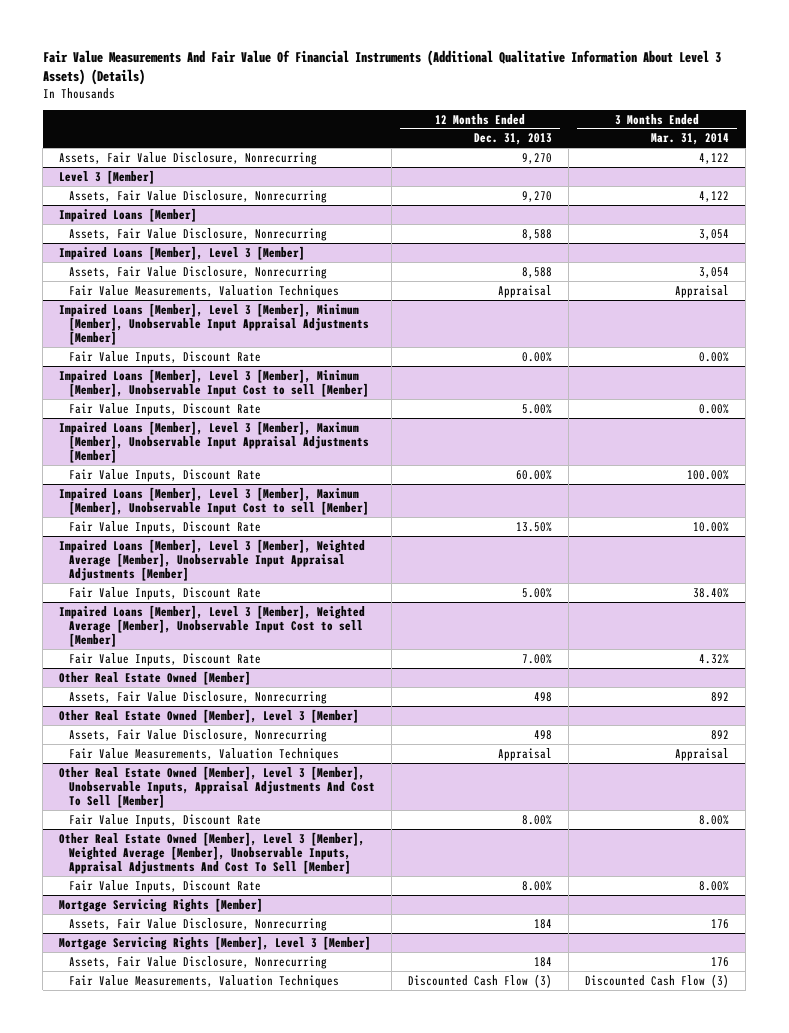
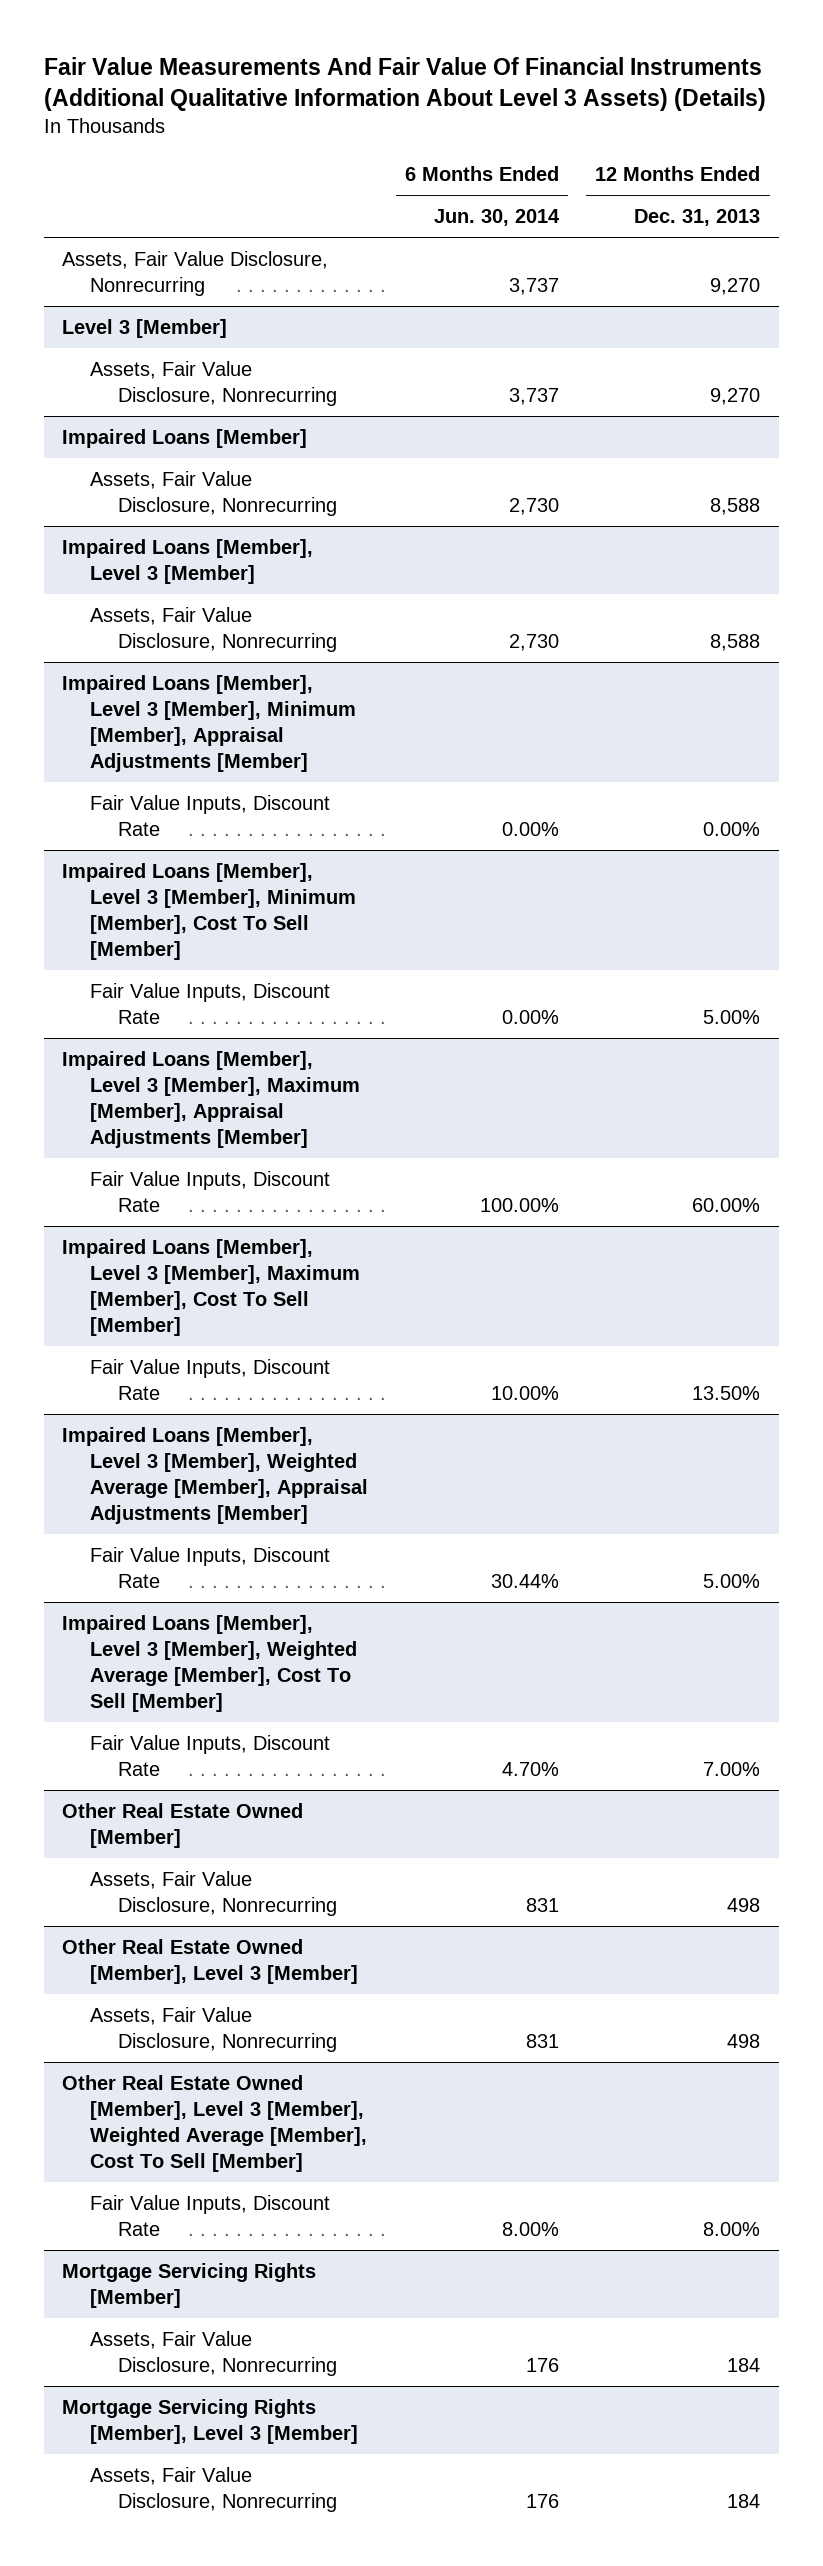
- | 12 Months Ended Dec. 31, 2013 | 3 Months Ended Mar. 31, 2014
+ | 6 Months Ended Jun. 30, 2014 | 12 Months Ended Dec. 31, 2013
@ Impaired Loans [Member], Level 3 [Member]
- Fair Value Measurements, Valuation Techniques | Appraisal | Appraisal
- Impaired Loans [Member], Level 3 [Member], Minimum [Member], Unobservable Input Appraisal Adjustments [Member]
+ Impaired Loans [Member], Level 3 [Member], Minimum [Member], Appraisal Adjustments [Member]
- Impaired Loans [Member], Level 3 [Member], Minimum [Member], Unobservable Input Cost to sell [Member]
+ Impaired Loans [Member], Level 3 [Member], Minimum [Member], Cost To Sell [Member]
- Impaired Loans [Member], Level 3 [Member], Maximum [Member], Unobservable Input Appraisal Adjustments [Member]
+ Impaired Loans [Member], Level 3 [Member], Maximum [Member], Appraisal Adjustments [Member]
- Impaired Loans [Member], Level 3 [Member], Maximum [Member], Unobservable Input Cost to sell [Member]
+ Impaired Loans [Member], Level 3 [Member], Maximum [Member], Cost To Sell [Member]
- Impaired Loans [Member], Level 3 [Member], Weighted Average [Member], Unobservable Input Appraisal Adjustments [Member]
+ Impaired Loans [Member], Level 3 [Member], Weighted Average [Member], Appraisal Adjustments [Member]
- Impaired Loans [Member], Level 3 [Member], Weighted Average [Member], Unobservable Input Cost to sell [Member]
+ Impaired Loans [Member], Level 3 [Member], Weighted Average [Member], Cost To Sell [Member]
@ Other Real Estate Owned [Member], Level 3 [Member]
- Fair Value Measurements, Valuation Techniques | Appraisal | Appraisal
- Other Real Estate Owned [Member], Level 3 [Member], Unobservable Inputs, Appraisal Adjustments And Cost To Sell [Member]
- Fair Value Inputs, Discount Rate | 8.00% | 8.00%
- Other Real Estate Owned [Member], Level 3 [Member], Weighted Average [Member], Unobservable Inputs, Appraisal Adjustments And Cost To Sell [Member]
+ Other Real Estate Owned [Member], Level 3 [Member], Weighted Average [Member], Cost To Sell [Member]
@ Mortgage Servicing Rights [Member], Level 3 [Member]
- Fair Value Measurements, Valuation Techniques | Discounted Cash Flow (3) | Discounted Cash Flow (3)

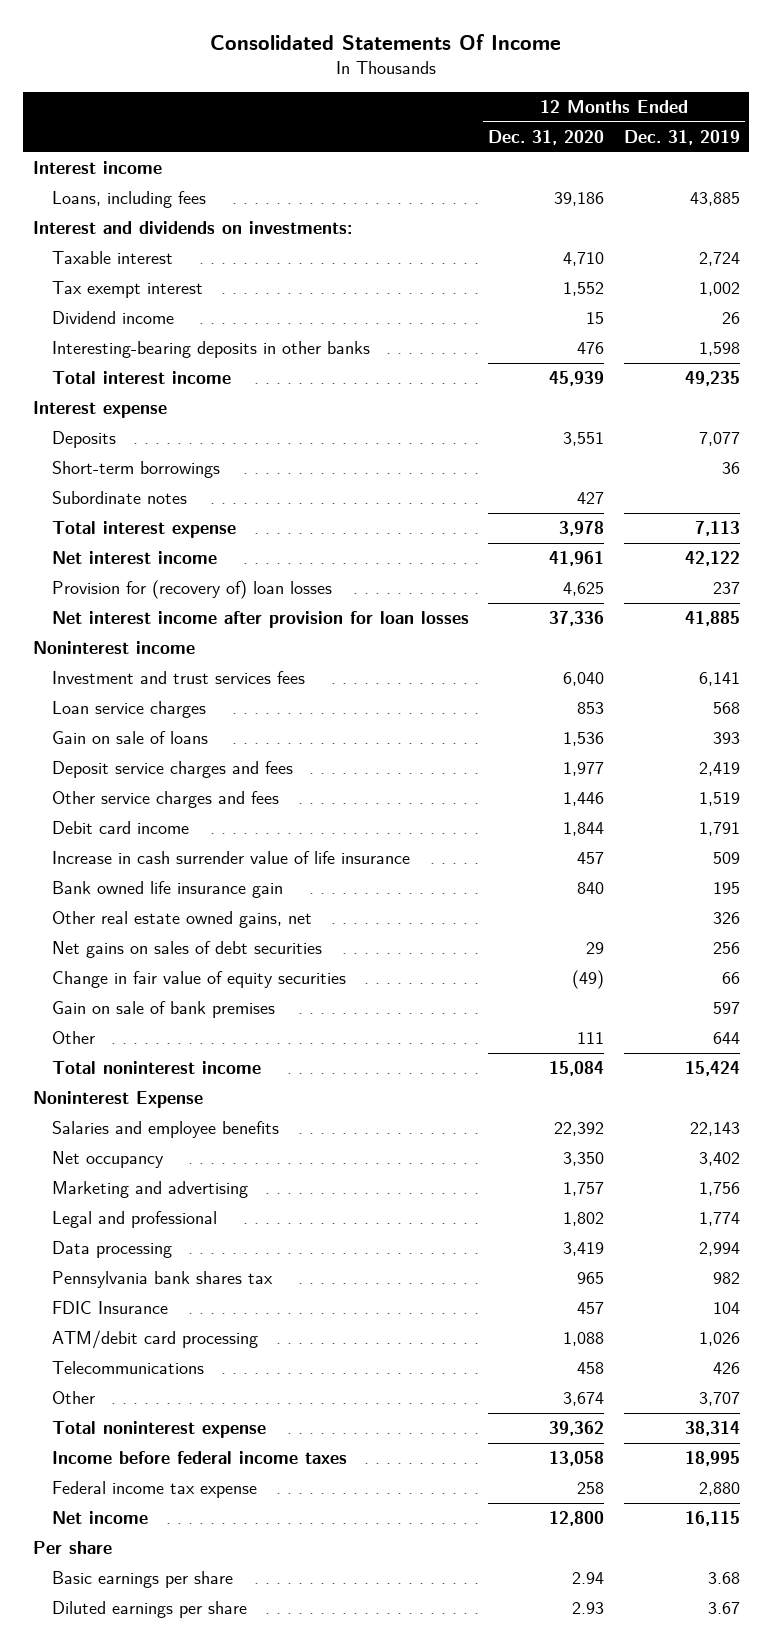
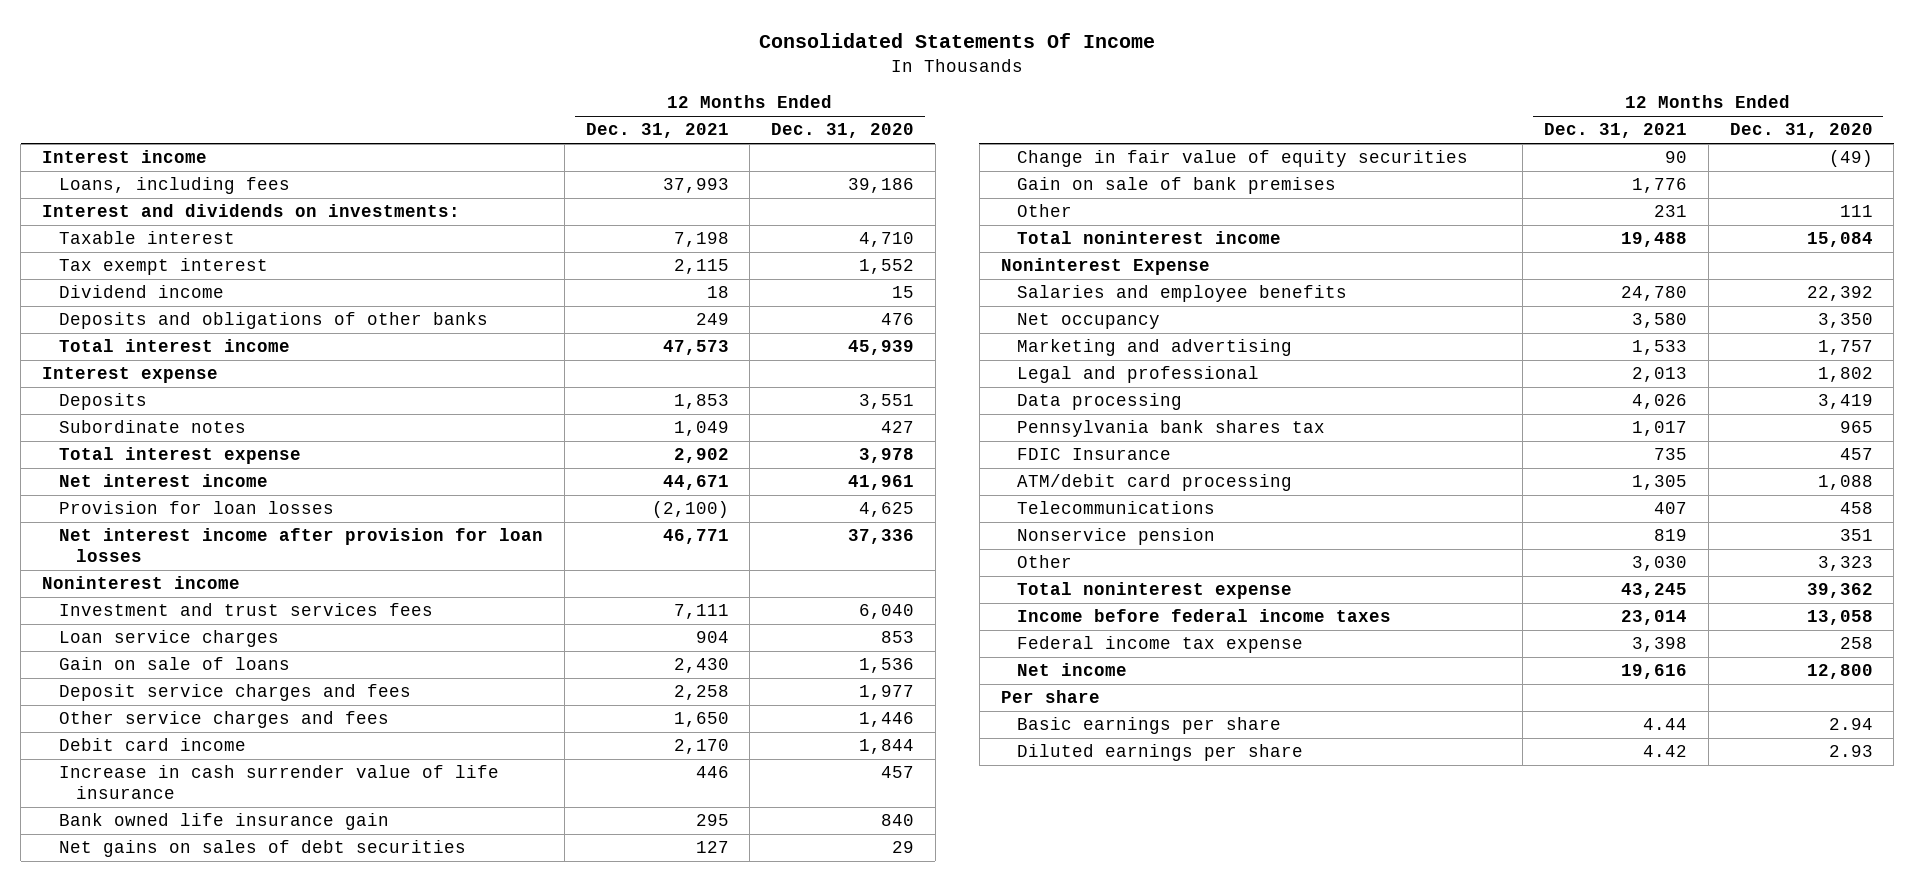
- | 12 Months Ended Dec. 31, 2020 | 12 Months Ended Dec. 31, 2019
+ | 12 Months Ended Dec. 31, 2021 | 12 Months Ended Dec. 31, 2020
- Interesting-bearing deposits in other banks | 476 | 1,598
+ Deposits and obligations of other banks | 249 | 476
- Short-term borrowings | | 36
- Provision for (recovery of) loan losses | 4,625 | 237
+ Provision for loan losses | (2,100) | 4,625
- Other real estate owned gains, net | | 326
- Other | 3,674 | 3,707
+ Nonservice pension | 819 | 351
+ Other | 3,030 | 3,323

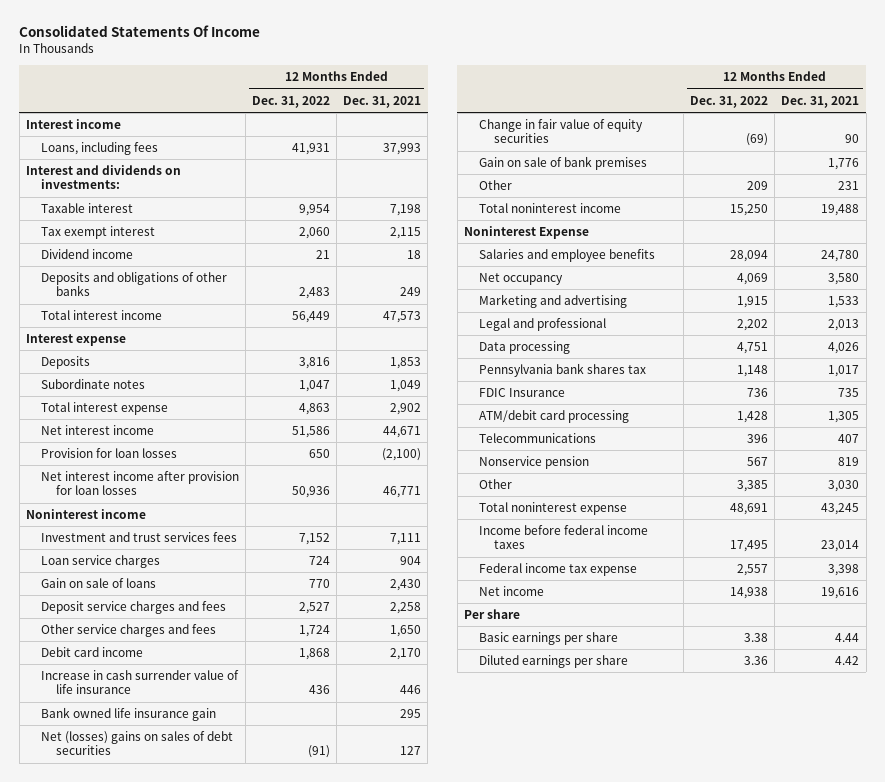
- | 12 Months Ended Dec. 31, 2021 | 12 Months Ended Dec. 31, 2020
+ | 12 Months Ended Dec. 31, 2022 | 12 Months Ended Dec. 31, 2021
- Net gains on sales of debt securities | 127 | 29
+ Net (losses) gains on sales of debt securities | (91) | 127

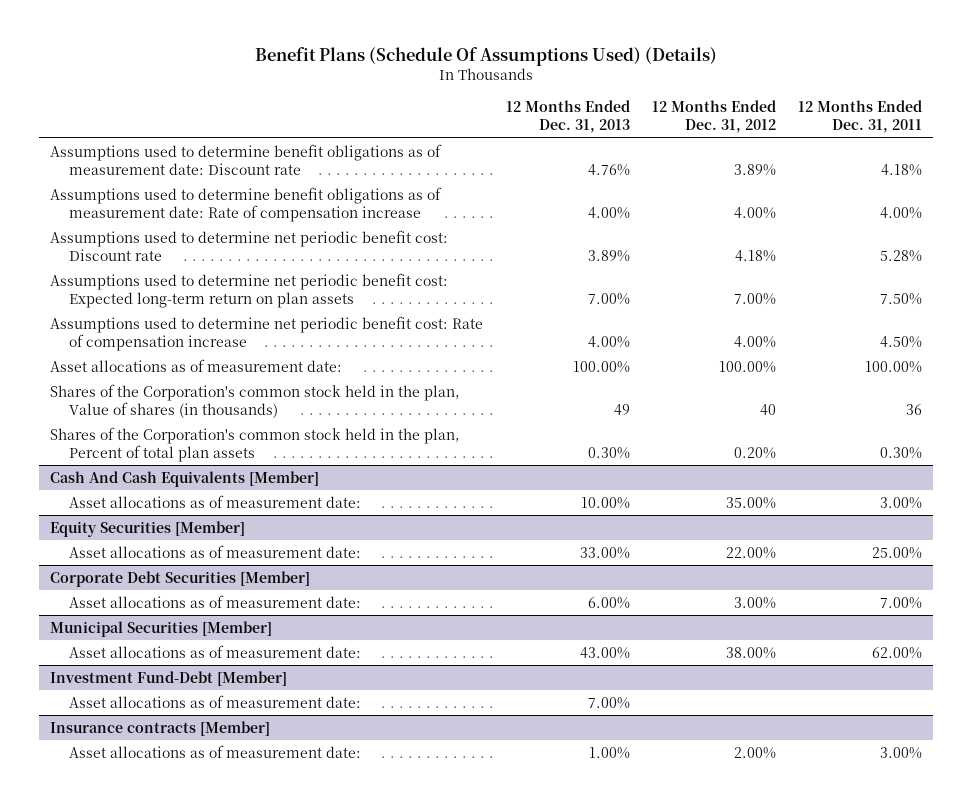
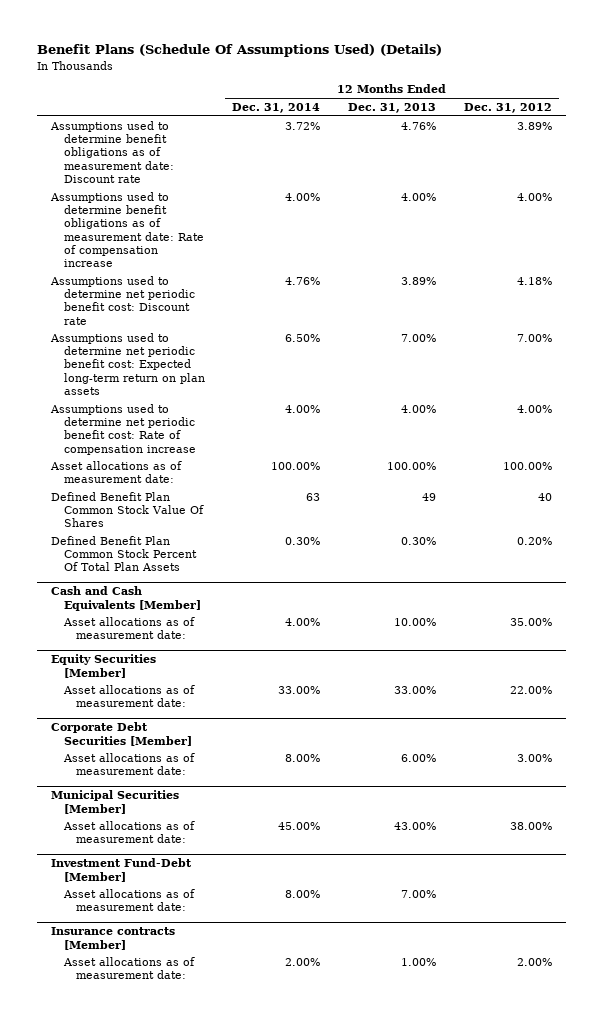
- | 12 Months Ended Dec. 31, 2013 | 12 Months Ended Dec. 31, 2012 | 12 Months Ended Dec. 31, 2011
+ | 12 Months Ended Dec. 31, 2014 | 12 Months Ended Dec. 31, 2013 | 12 Months Ended Dec. 31, 2012
- Shares of the Corporation's common stock held in the plan, Value of shares (in thousands) | 49 | 40 | 36
- Shares of the Corporation's common stock held in the plan, Percent of total plan assets | 0.30% | 0.20% | 0.30%
- Cash And Cash Equivalents [Member]
+ Defined Benefit Plan Common Stock Value Of Shares | 63 | 49 | 40
+ Defined Benefit Plan Common Stock Percent Of Total Plan Assets | 0.30% | 0.30% | 0.20%
+ Cash and Cash Equivalents [Member]

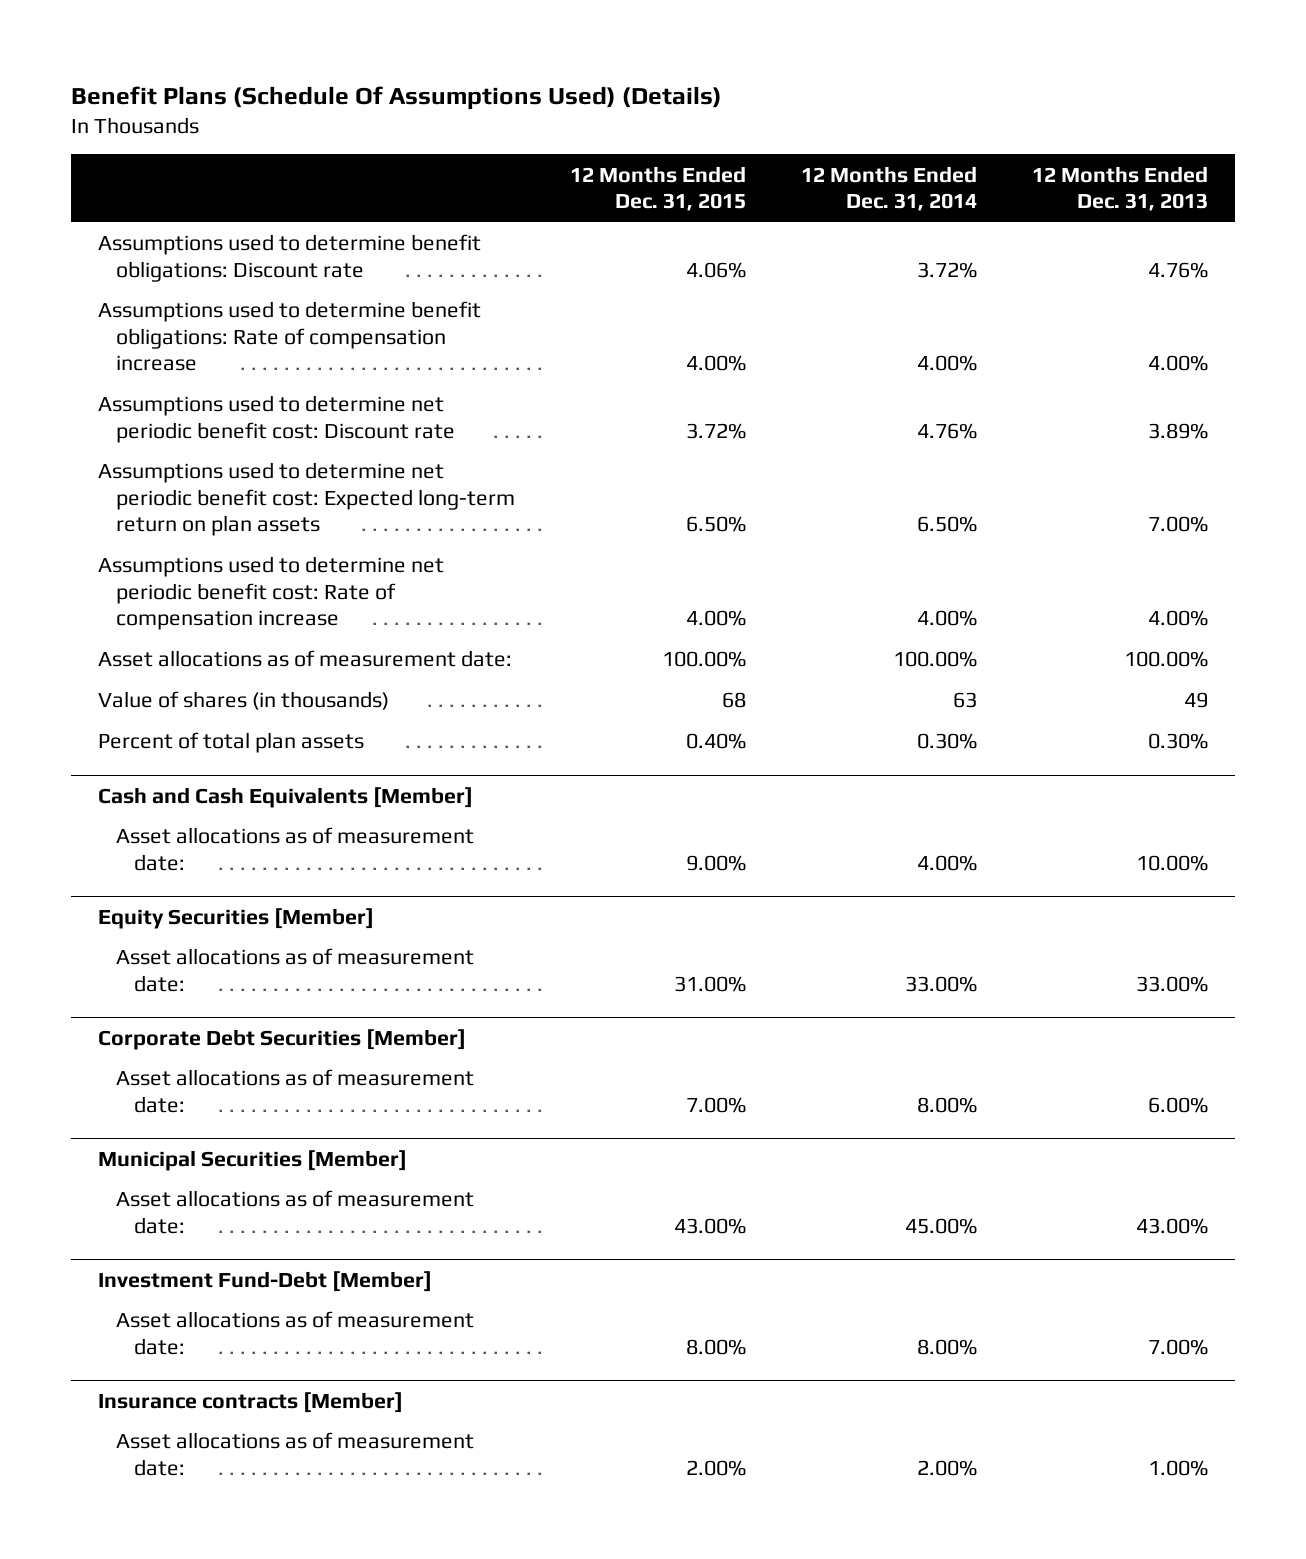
- | 12 Months Ended Dec. 31, 2014 | 12 Months Ended Dec. 31, 2013 | 12 Months Ended Dec. 31, 2012
+ | 12 Months Ended Dec. 31, 2015 | 12 Months Ended Dec. 31, 2014 | 12 Months Ended Dec. 31, 2013
- Assumptions used to determine benefit obligations as of measurement date: Discount rate | 3.72% | 4.76% | 3.89%
- Assumptions used to determine benefit obligations as of measurement date: Rate of compensation increase | 4.00% | 4.00% | 4.00%
+ Assumptions used to determine benefit obligations: Discount rate | 4.06% | 3.72% | 4.76%
+ Assumptions used to determine benefit obligations: Rate of compensation increase | 4.00% | 4.00% | 4.00%
- Defined Benefit Plan Common Stock Value Of Shares | 63 | 49 | 40
- Defined Benefit Plan Common Stock Percent Of Total Plan Assets | 0.30% | 0.30% | 0.20%
+ Value of shares (in thousands) | 68 | 63 | 49
+ Percent of total plan assets | 0.40% | 0.30% | 0.30%

